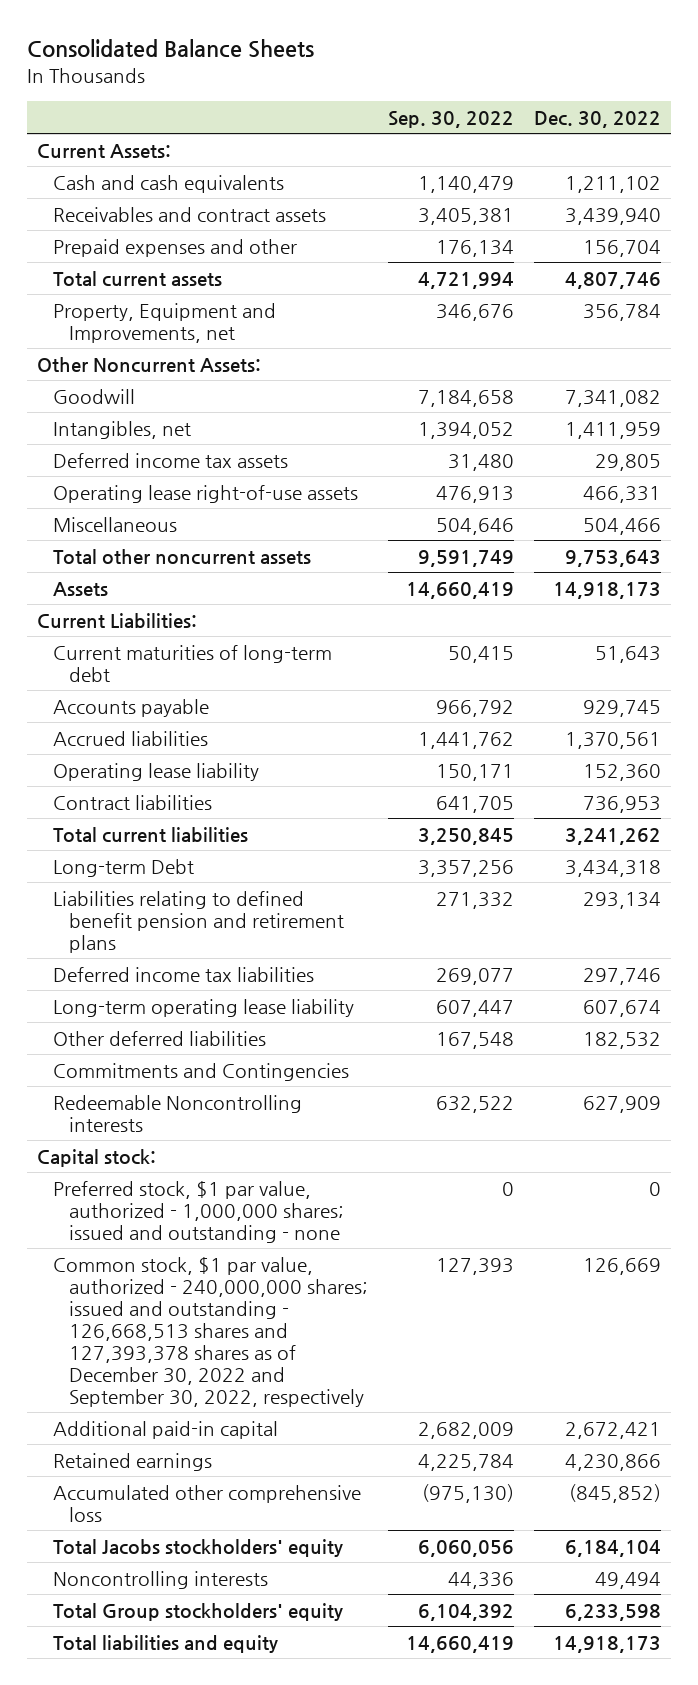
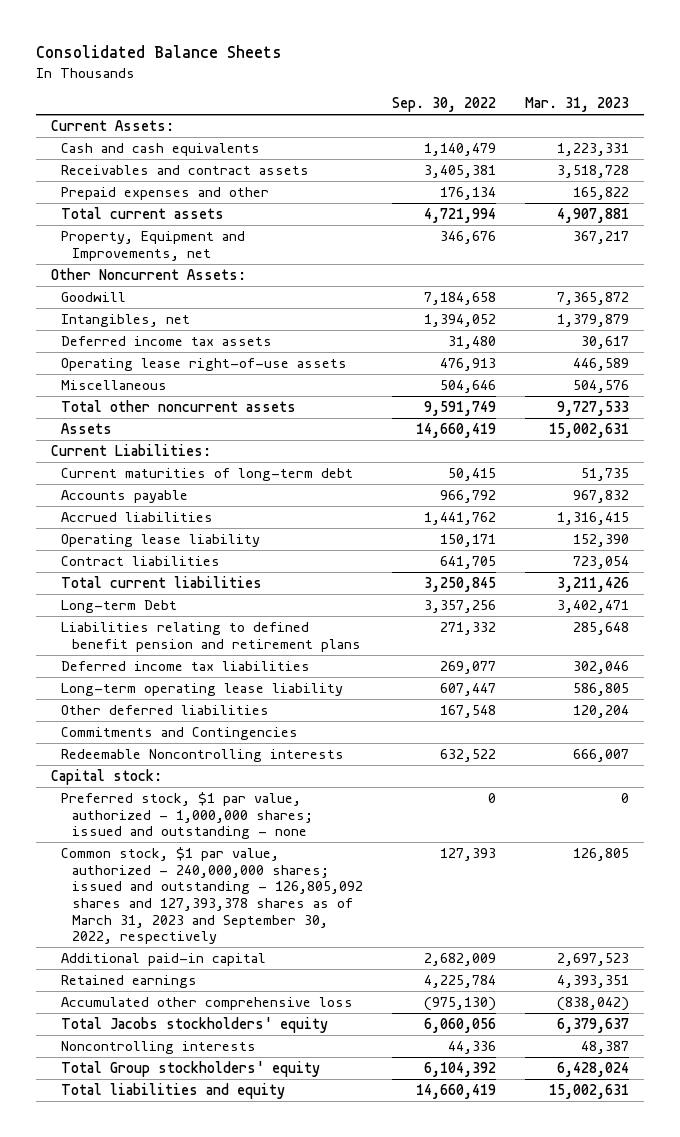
- | Sep. 30, 2022 | Dec. 30, 2022
+ | Sep. 30, 2022 | Mar. 31, 2023
- Common stock, $1 par value, authorized - 240,000,000 shares; issued and outstanding - 126,668,513 shares and 127,393,378 shares as of December 30, 2022 and September 30, 2022, respectively | 127,393 | 126,669
+ Common stock, $1 par value, authorized - 240,000,000 shares; issued and outstanding - 126,805,092 shares and 127,393,378 shares as of March 31, 2023 and September 30, 2022, respectively | 127,393 | 126,805

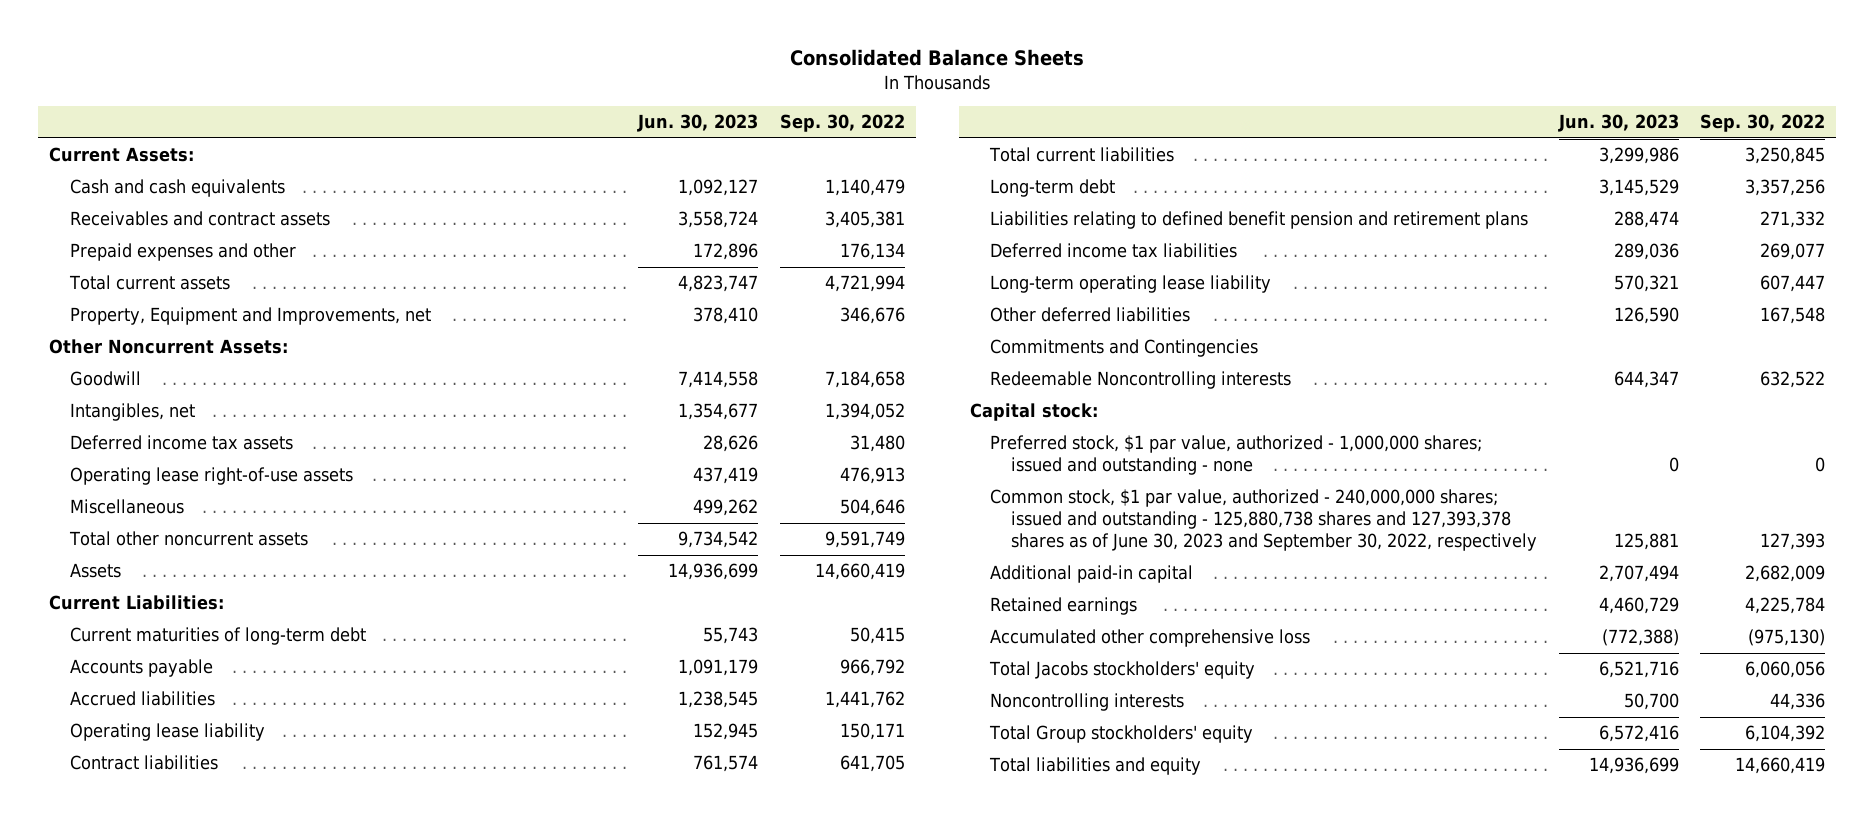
- | Sep. 30, 2022 | Mar. 31, 2023
+ | Jun. 30, 2023 | Sep. 30, 2022
- Long-term Debt | 3,357,256 | 3,402,471
+ Long-term debt | 3,145,529 | 3,357,256
- Common stock, $1 par value, authorized - 240,000,000 shares; issued and outstanding - 126,805,092 shares and 127,393,378 shares as of March 31, 2023 and September 30, 2022, respectively | 127,393 | 126,805
+ Common stock, $1 par value, authorized - 240,000,000 shares; issued and outstanding - 125,880,738 shares and 127,393,378 shares as of June 30, 2023 and September 30, 2022, respectively | 125,881 | 127,393

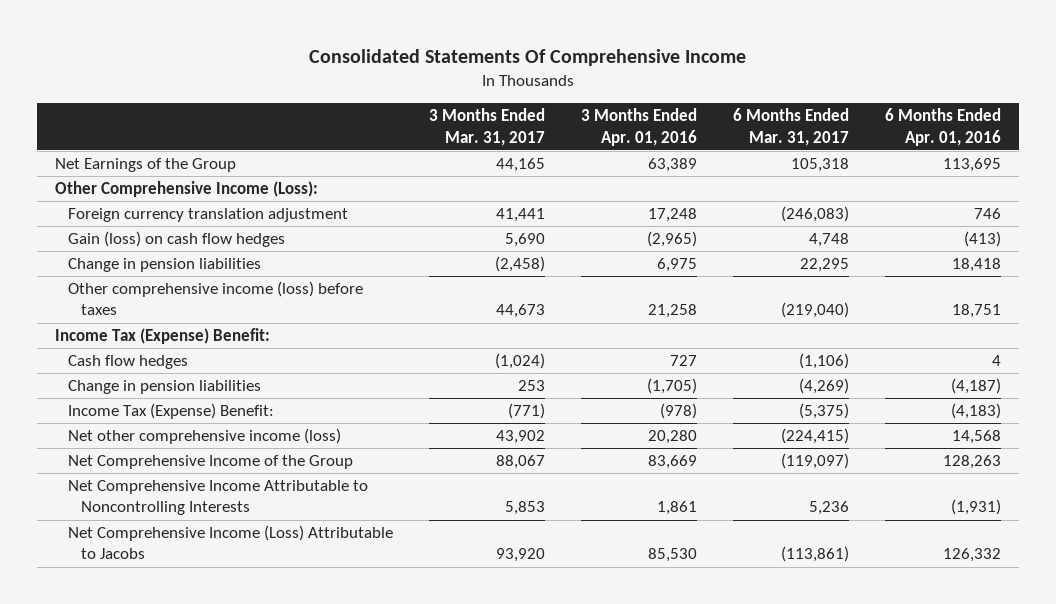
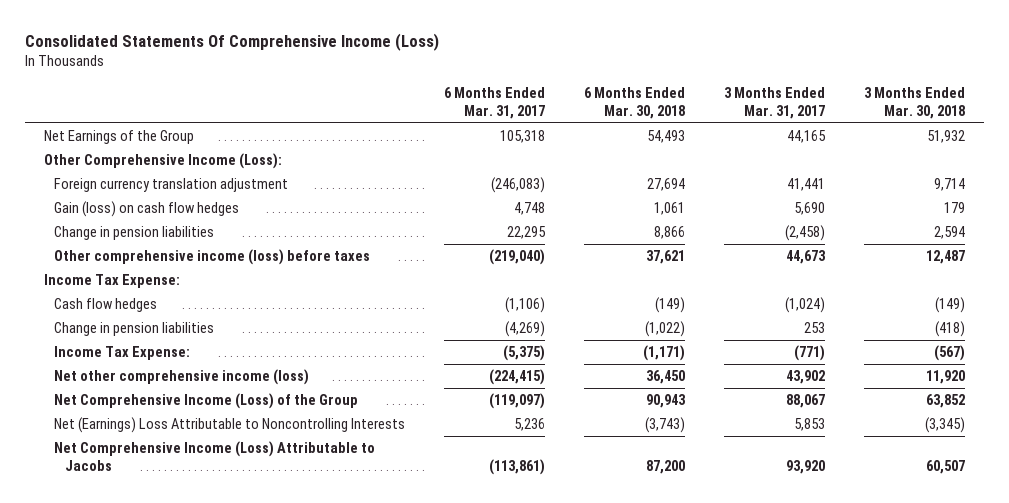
- Consolidated Statements Of Comprehensive Income
+ Consolidated Statements Of Comprehensive Income (Loss)
- | 3 Months Ended Mar. 31, 2017 | 3 Months Ended Apr. 01, 2016 | 6 Months Ended Mar. 31, 2017 | 6 Months Ended Apr. 01, 2016
+ | 6 Months Ended Mar. 31, 2017 | 6 Months Ended Mar. 30, 2018 | 3 Months Ended Mar. 31, 2017 | 3 Months Ended Mar. 30, 2018
- Income Tax (Expense) Benefit:
+ Income Tax Expense:
- Income Tax (Expense) Benefit: | (771) | (978) | (5,375) | (4,183)
+ Income Tax Expense: | (5,375) | (1,171) | (771) | (567)
- Net Comprehensive Income of the Group | 88,067 | 83,669 | (119,097) | 128,263
- Net Comprehensive Income Attributable to Noncontrolling Interests | 5,853 | 1,861 | 5,236 | (1,931)
+ Net Comprehensive Income (Loss) of the Group | (119,097) | 90,943 | 88,067 | 63,852
+ Net (Earnings) Loss Attributable to Noncontrolling Interests | 5,236 | (3,743) | 5,853 | (3,345)

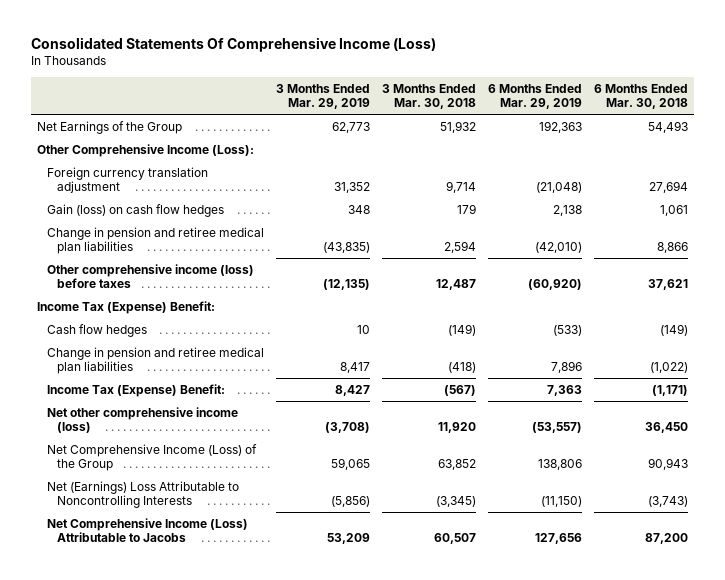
- | 6 Months Ended Mar. 31, 2017 | 6 Months Ended Mar. 30, 2018 | 3 Months Ended Mar. 31, 2017 | 3 Months Ended Mar. 30, 2018
+ | 3 Months Ended Mar. 29, 2019 | 3 Months Ended Mar. 30, 2018 | 6 Months Ended Mar. 29, 2019 | 6 Months Ended Mar. 30, 2018
- Change in pension liabilities | 22,295 | 8,866 | (2,458) | 2,594
+ Change in pension and retiree medical plan liabilities | (43,835) | 2,594 | (42,010) | 8,866
- Income Tax Expense:
+ Income Tax (Expense) Benefit:
- Change in pension liabilities | (4,269) | (1,022) | 253 | (418)
- Income Tax Expense: | (5,375) | (1,171) | (771) | (567)
+ Change in pension and retiree medical plan liabilities | 8,417 | (418) | 7,896 | (1,022)
+ Income Tax (Expense) Benefit: | 8,427 | (567) | 7,363 | (1,171)

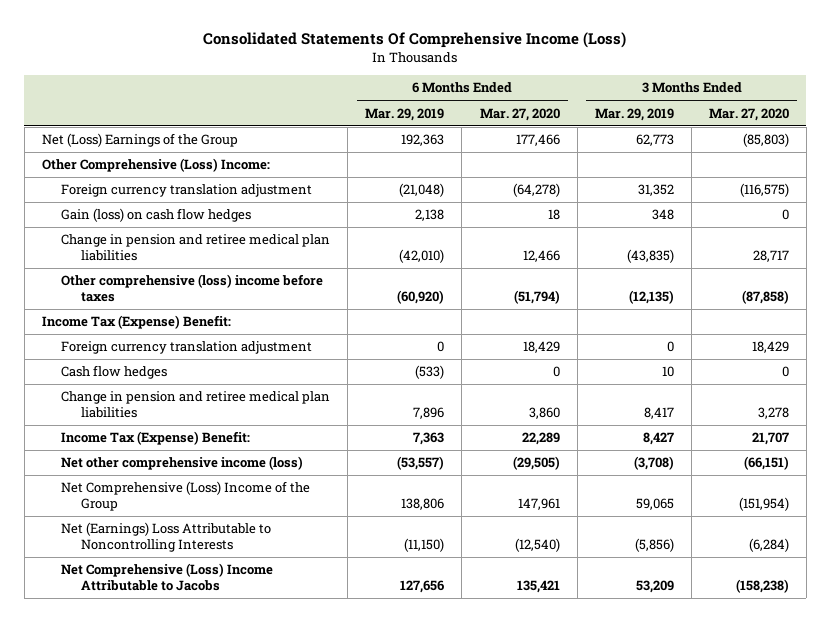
- | 3 Months Ended Mar. 29, 2019 | 3 Months Ended Mar. 30, 2018 | 6 Months Ended Mar. 29, 2019 | 6 Months Ended Mar. 30, 2018
+ | 6 Months Ended Mar. 29, 2019 | 6 Months Ended Mar. 27, 2020 | 3 Months Ended Mar. 29, 2019 | 3 Months Ended Mar. 27, 2020
- Net Earnings of the Group | 62,773 | 51,932 | 192,363 | 54,493
- Other Comprehensive Income (Loss):
+ Net (Loss) Earnings of the Group | 192,363 | 177,466 | 62,773 | (85,803)
+ Other Comprehensive (Loss) Income:
- Other comprehensive income (loss) before taxes | (12,135) | 12,487 | (60,920) | 37,621
+ Other comprehensive (loss) income before taxes | (60,920) | (51,794) | (12,135) | (87,858)
+ Foreign currency translation adjustment | 0 | 18,429 | 0 | 18,429
- Net Comprehensive Income (Loss) of the Group | 59,065 | 63,852 | 138,806 | 90,943
+ Net Comprehensive (Loss) Income of the Group | 138,806 | 147,961 | 59,065 | (151,954)
- Net Comprehensive Income (Loss) Attributable to Jacobs | 53,209 | 60,507 | 127,656 | 87,200
+ Net Comprehensive (Loss) Income Attributable to Jacobs | 127,656 | 135,421 | 53,209 | (158,238)

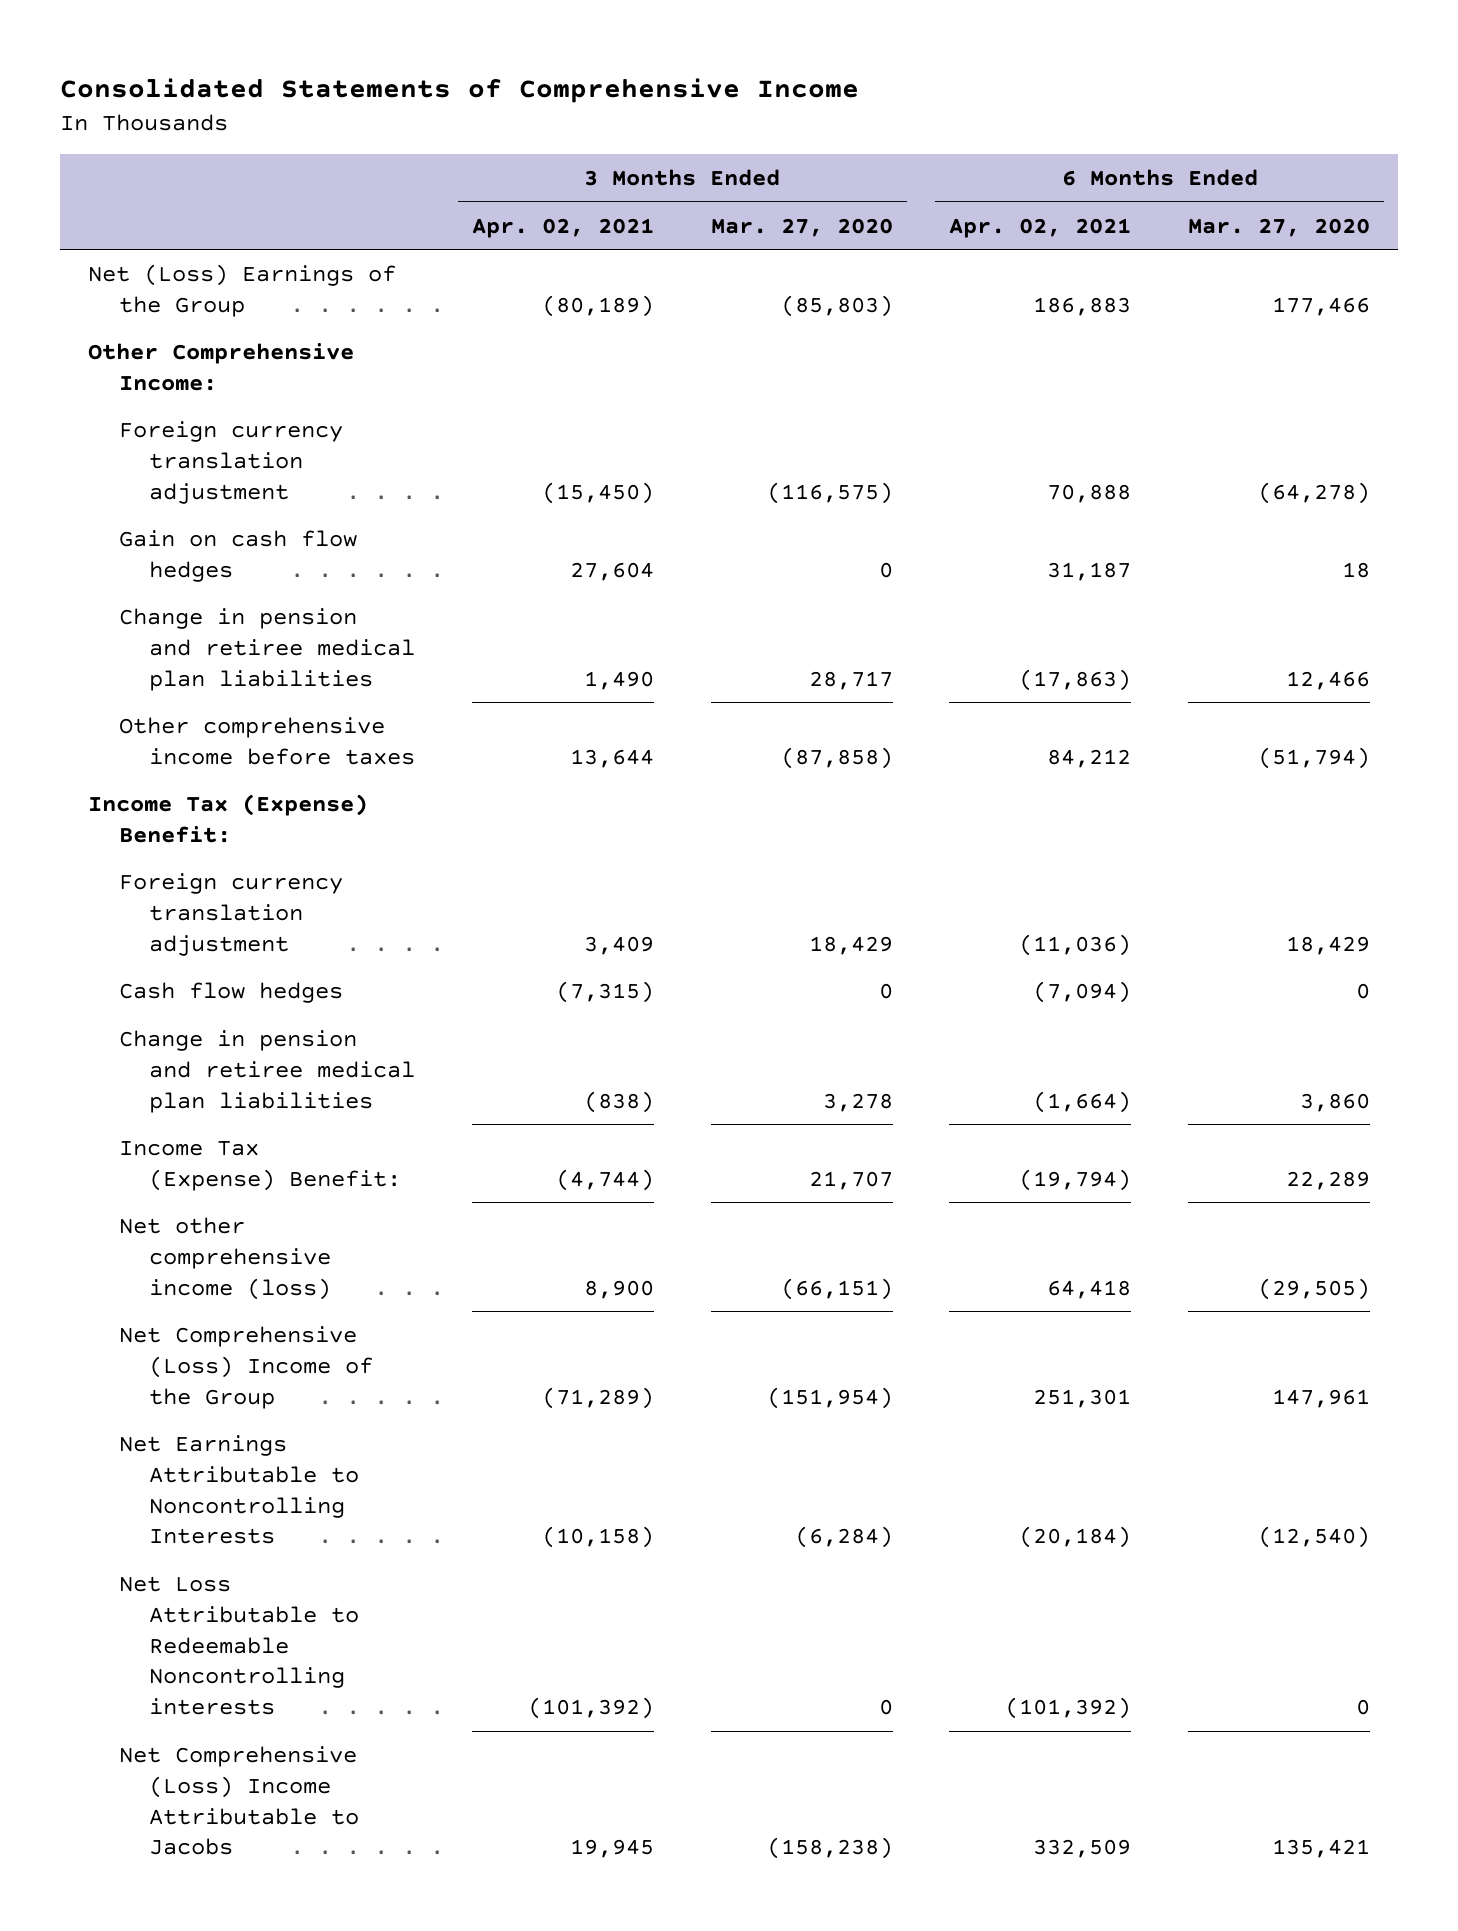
- Consolidated Statements Of Comprehensive Income (Loss)
+ Consolidated Statements of Comprehensive Income
- | 6 Months Ended Mar. 29, 2019 | 6 Months Ended Mar. 27, 2020 | 3 Months Ended Mar. 29, 2019 | 3 Months Ended Mar. 27, 2020
+ | 3 Months Ended Apr. 02, 2021 | 3 Months Ended Mar. 27, 2020 | 6 Months Ended Apr. 02, 2021 | 6 Months Ended Mar. 27, 2020
- Other Comprehensive (Loss) Income:
+ Other Comprehensive Income:
- Gain (loss) on cash flow hedges | 2,138 | 18 | 348 | 0
+ Gain on cash flow hedges | 27,604 | 0 | 31,187 | 18
- Other comprehensive (loss) income before taxes | (60,920) | (51,794) | (12,135) | (87,858)
+ Other comprehensive income before taxes | 13,644 | (87,858) | 84,212 | (51,794)
- Net (Earnings) Loss Attributable to Noncontrolling Interests | (11,150) | (12,540) | (5,856) | (6,284)
+ Net Earnings Attributable to Noncontrolling Interests | (10,158) | (6,284) | (20,184) | (12,540)
+ Net Loss Attributable to Redeemable Noncontrolling interests | (101,392) | 0 | (101,392) | 0

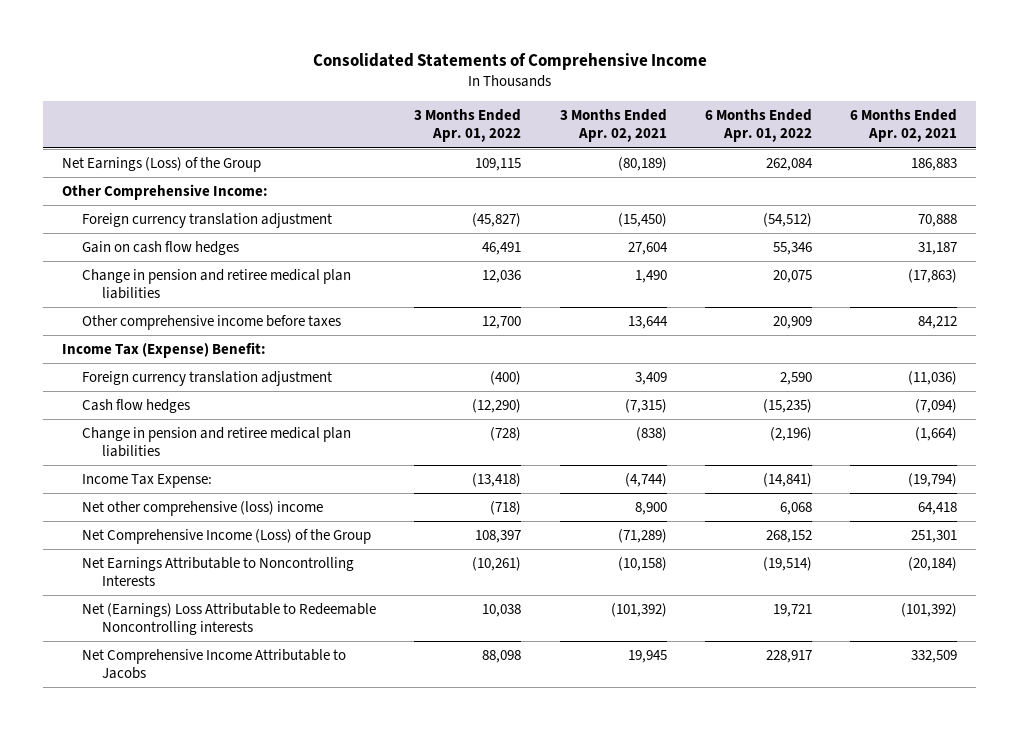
- | 3 Months Ended Apr. 02, 2021 | 3 Months Ended Mar. 27, 2020 | 6 Months Ended Apr. 02, 2021 | 6 Months Ended Mar. 27, 2020
+ | 3 Months Ended Apr. 01, 2022 | 3 Months Ended Apr. 02, 2021 | 6 Months Ended Apr. 01, 2022 | 6 Months Ended Apr. 02, 2021
- Net (Loss) Earnings of the Group | (80,189) | (85,803) | 186,883 | 177,466
+ Net Earnings (Loss) of the Group | 109,115 | (80,189) | 262,084 | 186,883
- Income Tax (Expense) Benefit: | (4,744) | 21,707 | (19,794) | 22,289
- Net other comprehensive income (loss) | 8,900 | (66,151) | 64,418 | (29,505)
- Net Comprehensive (Loss) Income of the Group | (71,289) | (151,954) | 251,301 | 147,961
+ Income Tax Expense: | (13,418) | (4,744) | (14,841) | (19,794)
+ Net other comprehensive (loss) income | (718) | 8,900 | 6,068 | 64,418
+ Net Comprehensive Income (Loss) of the Group | 108,397 | (71,289) | 268,152 | 251,301
- Net Loss Attributable to Redeemable Noncontrolling interests | (101,392) | 0 | (101,392) | 0
- Net Comprehensive (Loss) Income Attributable to Jacobs | 19,945 | (158,238) | 332,509 | 135,421
+ Net (Earnings) Loss Attributable to Redeemable Noncontrolling interests | 10,038 | (101,392) | 19,721 | (101,392)
+ Net Comprehensive Income Attributable to Jacobs | 88,098 | 19,945 | 228,917 | 332,509

